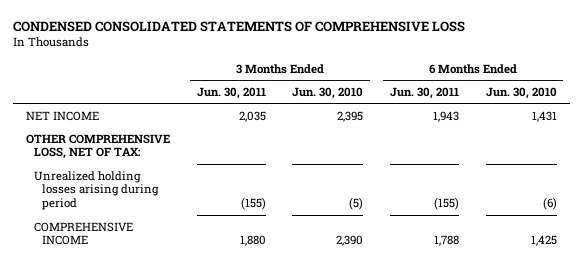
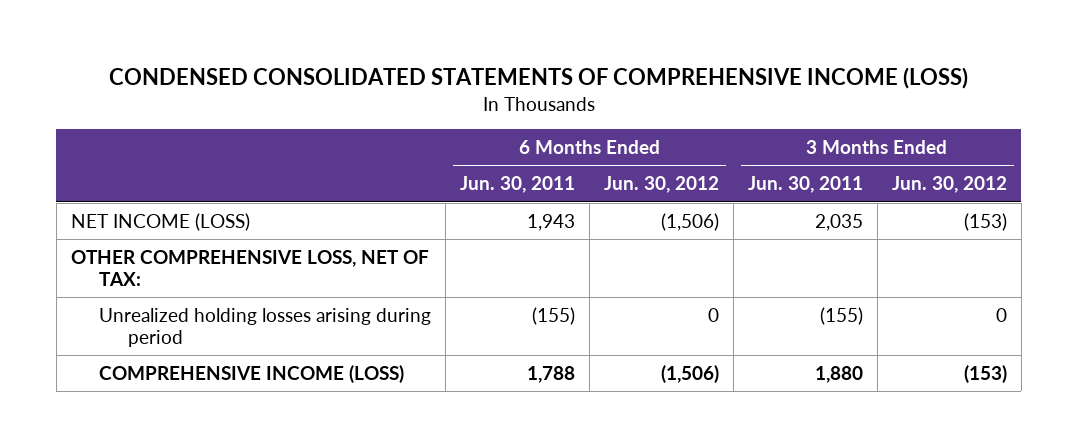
- CONDENSED CONSOLIDATED STATEMENTS OF COMPREHENSIVE LOSS
+ CONDENSED CONSOLIDATED STATEMENTS OF COMPREHENSIVE INCOME (LOSS)
- | 3 Months Ended Jun. 30, 2011 | 3 Months Ended Jun. 30, 2010 | 6 Months Ended Jun. 30, 2011 | 6 Months Ended Jun. 30, 2010
+ | 6 Months Ended Jun. 30, 2011 | 6 Months Ended Jun. 30, 2012 | 3 Months Ended Jun. 30, 2011 | 3 Months Ended Jun. 30, 2012
- NET INCOME | 2,035 | 2,395 | 1,943 | 1,431
+ NET INCOME (LOSS) | 1,943 | (1,506) | 2,035 | (153)
- COMPREHENSIVE INCOME | 1,880 | 2,390 | 1,788 | 1,425
+ COMPREHENSIVE INCOME (LOSS) | 1,788 | (1,506) | 1,880 | (153)

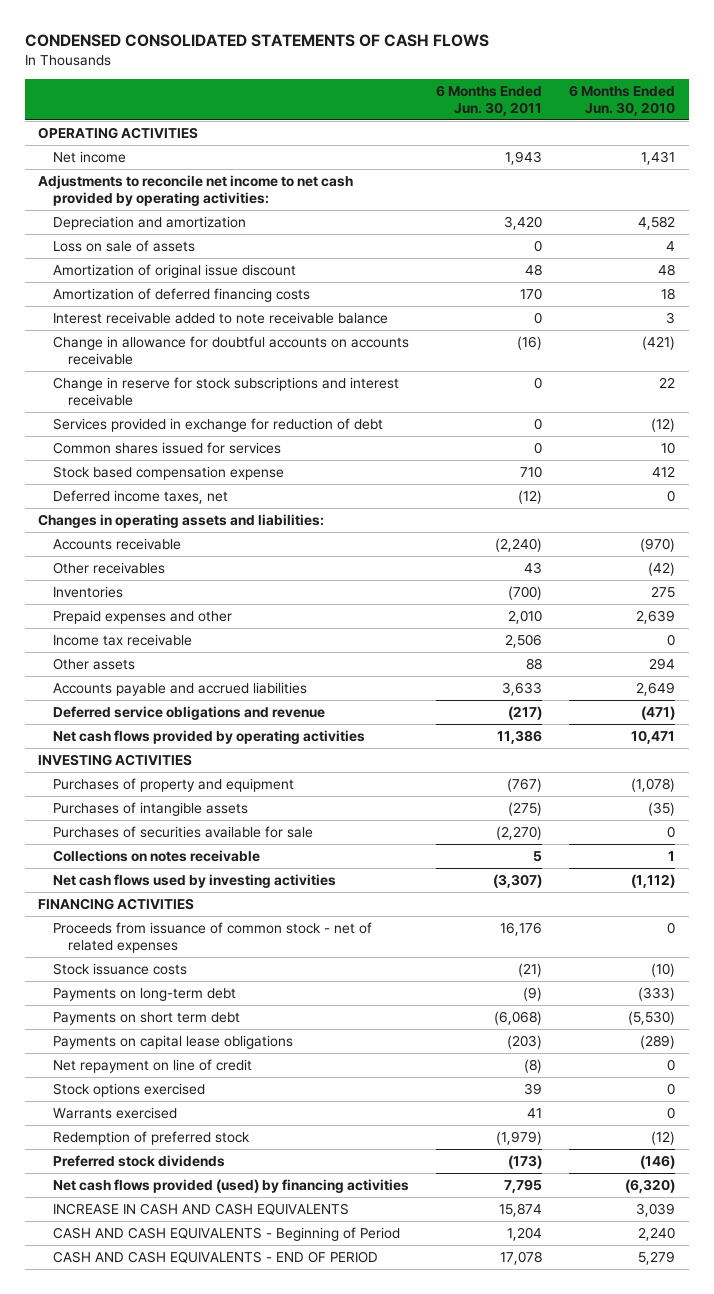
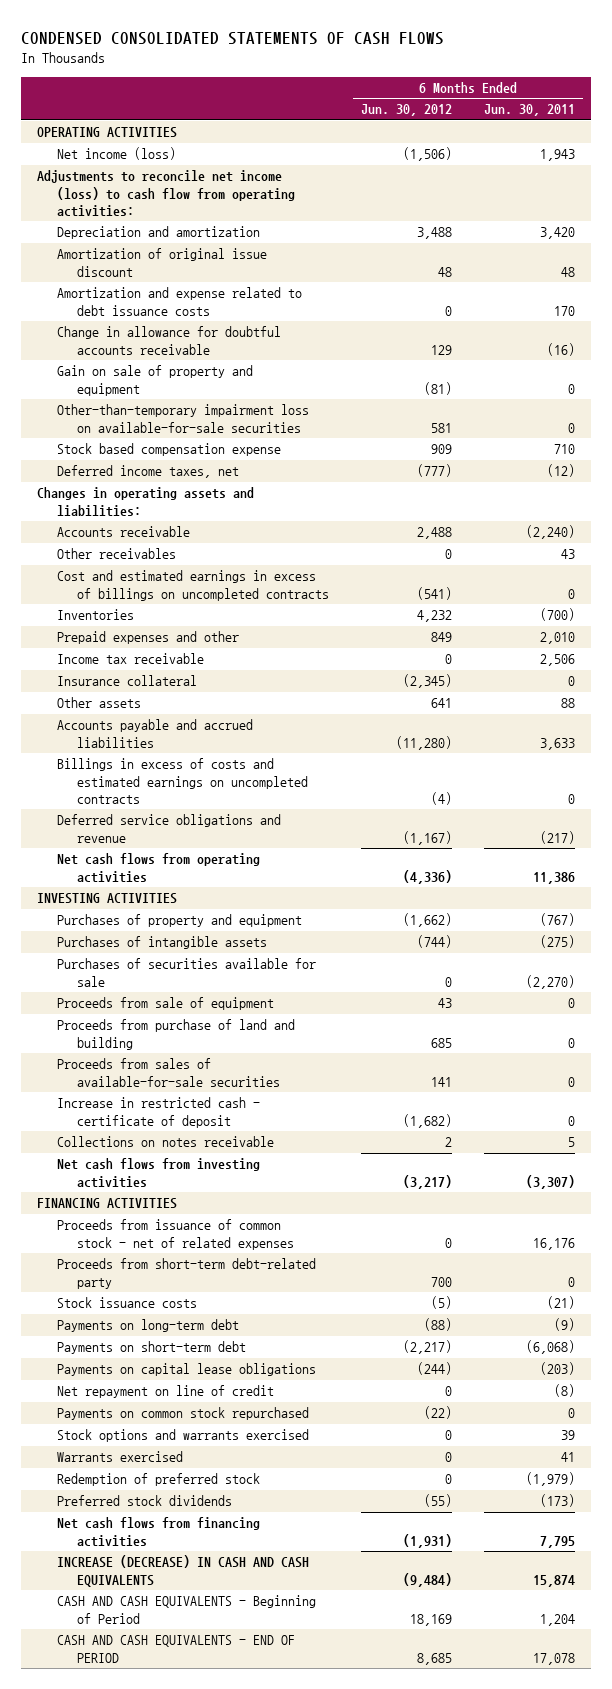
- | 6 Months Ended Jun. 30, 2011 | 6 Months Ended Jun. 30, 2010
+ | 6 Months Ended Jun. 30, 2012 | 6 Months Ended Jun. 30, 2011
- Net income | 1,943 | 1,431
- Adjustments to reconcile net income to net cash provided by operating activities:
+ Net income (loss) | (1,506) | 1,943
+ Adjustments to reconcile net income (loss) to cash flow from operating activities:
- Loss on sale of assets | 0 | 4
- Amortization of deferred financing costs | 170 | 18
- Interest receivable added to note receivable balance | 0 | 3
- Change in allowance for doubtful accounts on accounts receivable | (16) | (421)
- Change in reserve for stock subscriptions and interest receivable | 0 | 22
- Services provided in exchange for reduction of debt | 0 | (12)
- Common shares issued for services | 0 | 10
+ Amortization and expense related to debt issuance costs | 0 | 170
+ Change in allowance for doubtful accounts receivable | 129 | (16)
+ Gain on sale of property and equipment | (81) | 0
+ Other-than-temporary impairment loss on available-for-sale securities | 581 | 0
+ Cost and estimated earnings in excess of billings on uncompleted contracts | (541) | 0
+ Insurance collateral | (2,345) | 0
+ Billings in excess of costs and estimated earnings on uncompleted contracts | (4) | 0
- Net cash flows provided by operating activities | 11,386 | 10,471
+ Net cash flows from operating activities | (4,336) | 11,386
+ Proceeds from sale of equipment | 43 | 0
+ Proceeds from purchase of land and building | 685 | 0
+ Proceeds from sales of available-for-sale securities | 141 | 0
+ Increase in restricted cash - certificate of deposit | (1,682) | 0
- Net cash flows used by investing activities | (3,307) | (1,112)
+ Net cash flows from investing activities | (3,217) | (3,307)
+ Proceeds from short-term debt-related party | 700 | 0
- Payments on short term debt | (6,068) | (5,530)
+ Payments on short-term debt | (2,217) | (6,068)
- Stock options exercised | 39 | 0
+ Payments on common stock repurchased | (22) | 0
+ Stock options and warrants exercised | 0 | 39
- Net cash flows provided (used) by financing activities | 7,795 | (6,320)
- INCREASE IN CASH AND CASH EQUIVALENTS | 15,874 | 3,039
+ Net cash flows from financing activities | (1,931) | 7,795
+ INCREASE (DECREASE) IN CASH AND CASH EQUIVALENTS | (9,484) | 15,874

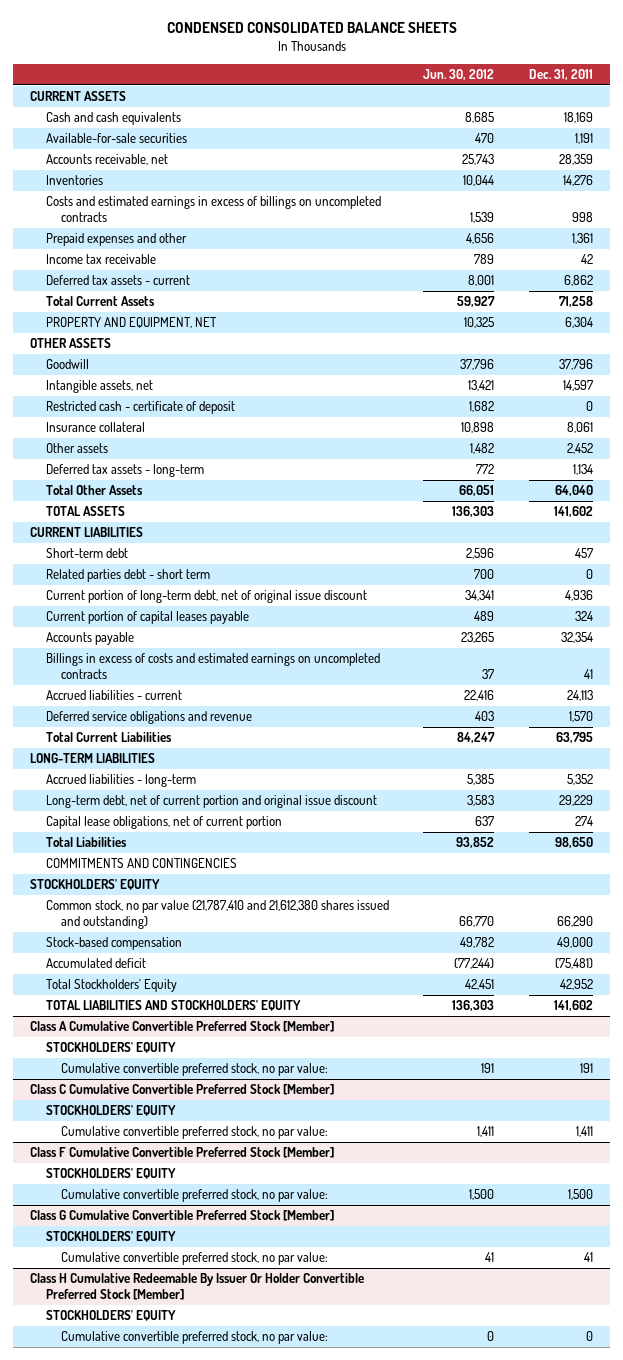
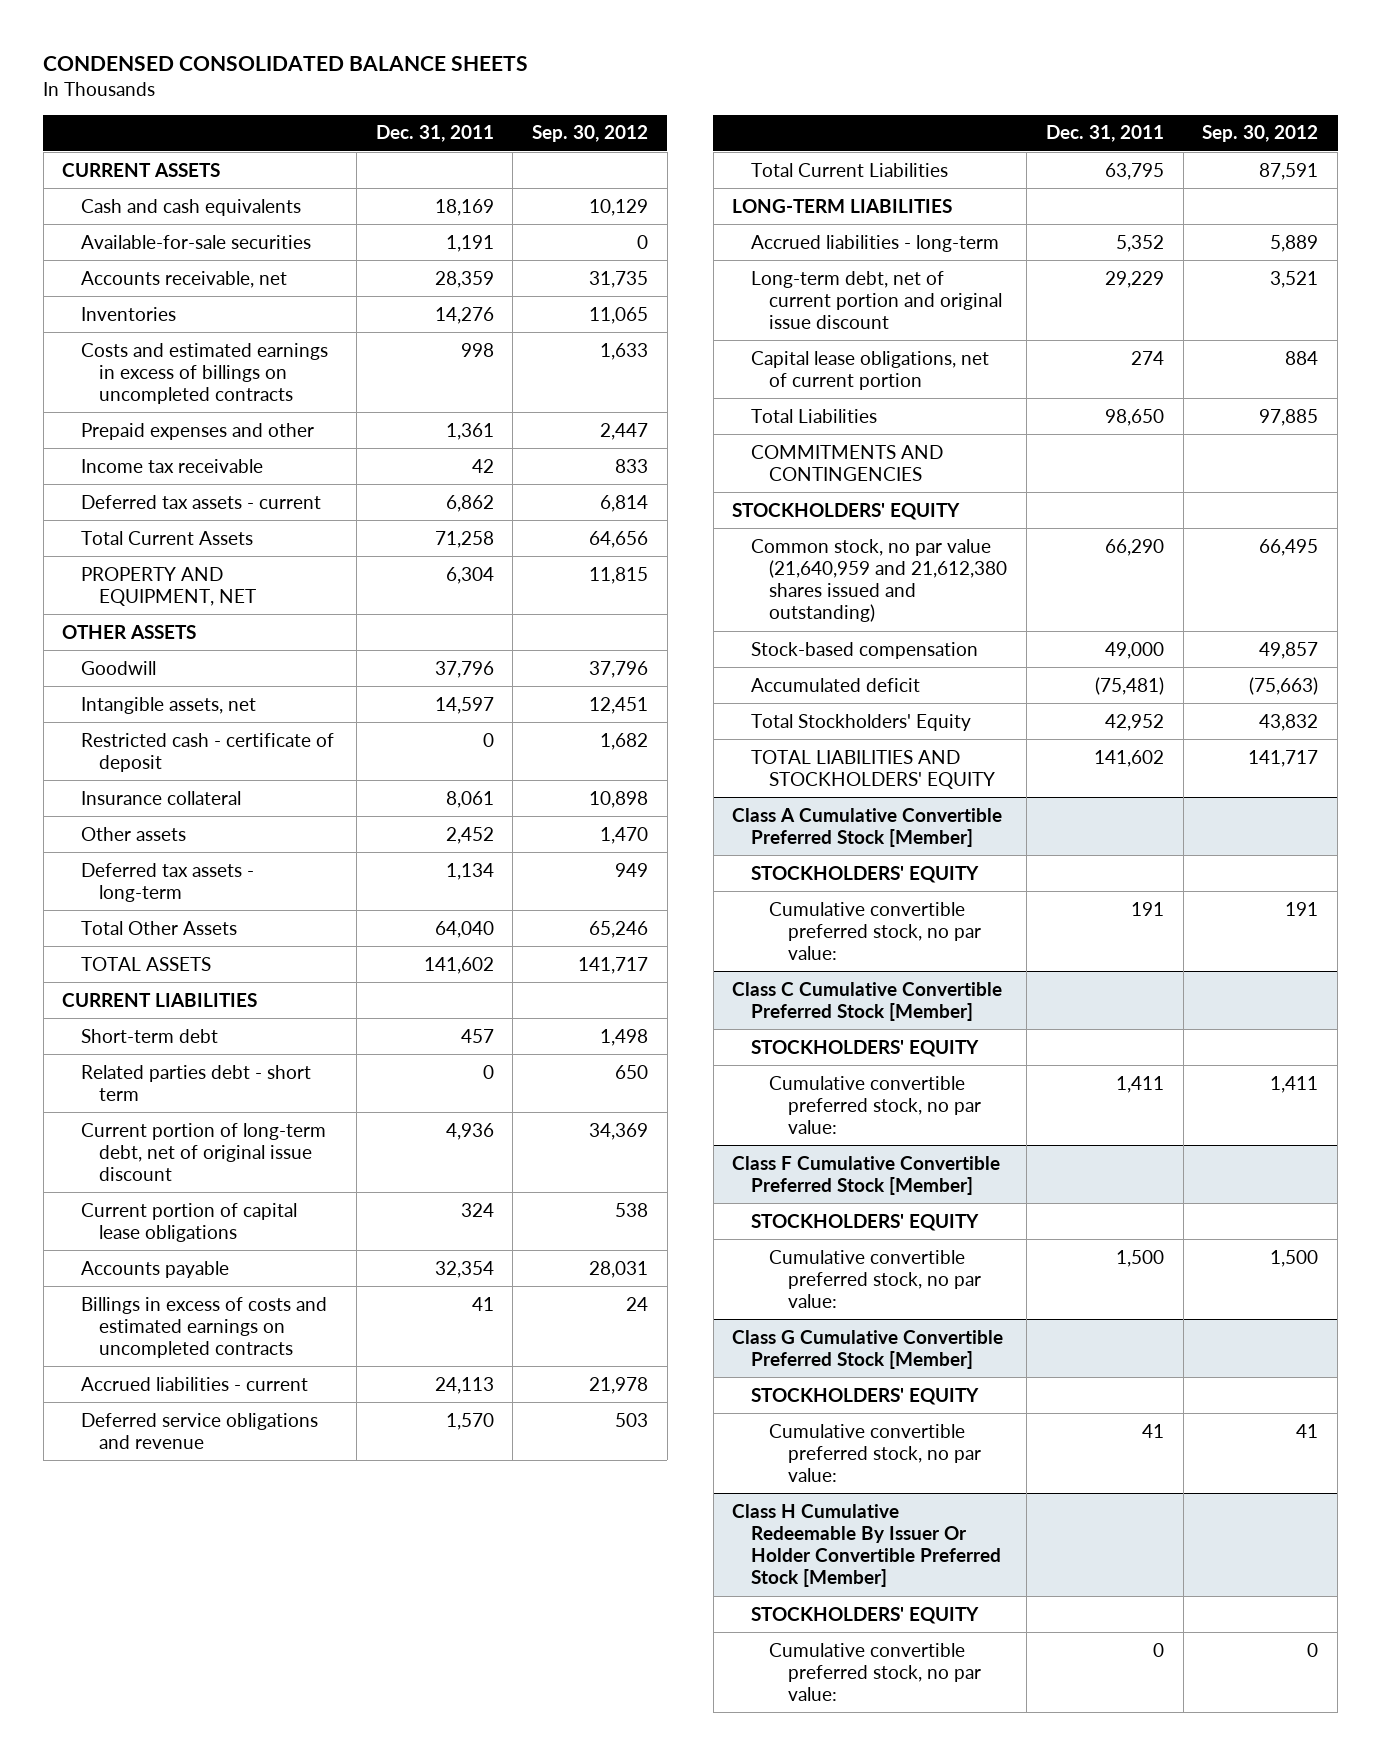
- | Jun. 30, 2012 | Dec. 31, 2011
+ | Dec. 31, 2011 | Sep. 30, 2012
- Current portion of capital leases payable | 489 | 324
+ Current portion of capital lease obligations | 324 | 538
- Common stock, no par value (21,787,410 and 21,612,380 shares issued and outstanding) | 66,770 | 66,290
+ Common stock, no par value (21,640,959 and 21,612,380 shares issued and outstanding) | 66,290 | 66,495

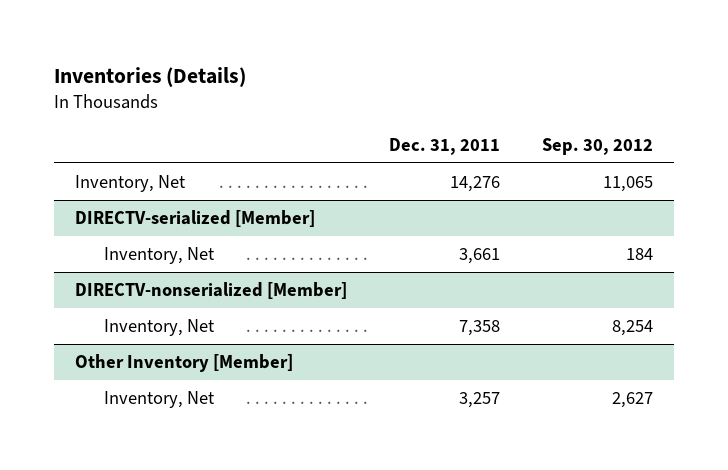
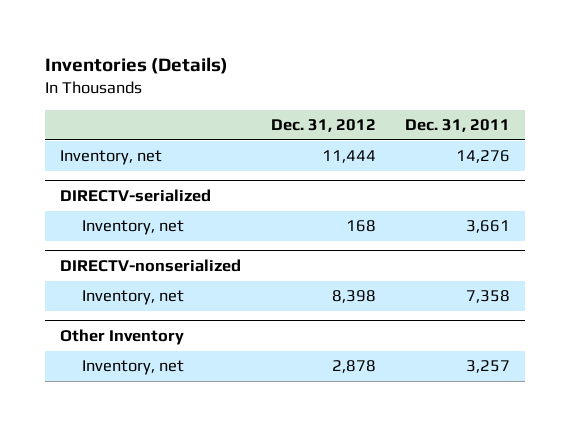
- | Dec. 31, 2011 | Sep. 30, 2012
+ | Dec. 31, 2012 | Dec. 31, 2011
- Inventory, Net | 14,276 | 11,065
- DIRECTV-serialized [Member]
- Inventory, Net | 3,661 | 184
- DIRECTV-nonserialized [Member]
- Inventory, Net | 7,358 | 8,254
- Other Inventory [Member]
- Inventory, Net | 3,257 | 2,627
+ Inventory, net | 11,444 | 14,276
+ DIRECTV-serialized
+ Inventory, net | 168 | 3,661
+ DIRECTV-nonserialized
+ Inventory, net | 8,398 | 7,358
+ Other Inventory
+ Inventory, net | 2,878 | 3,257

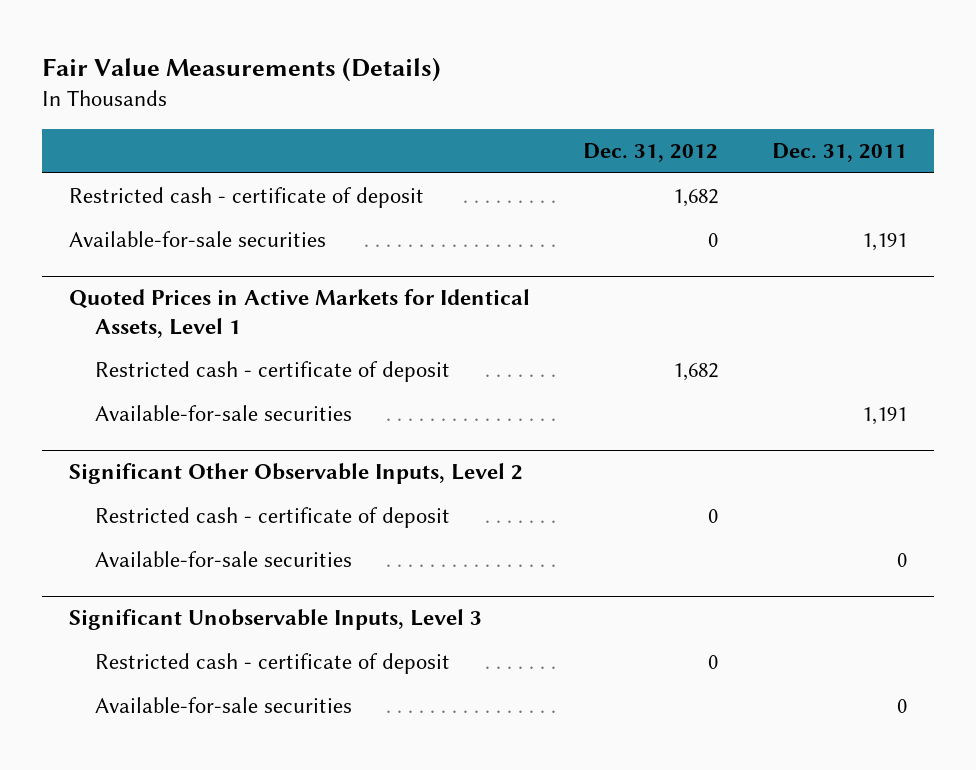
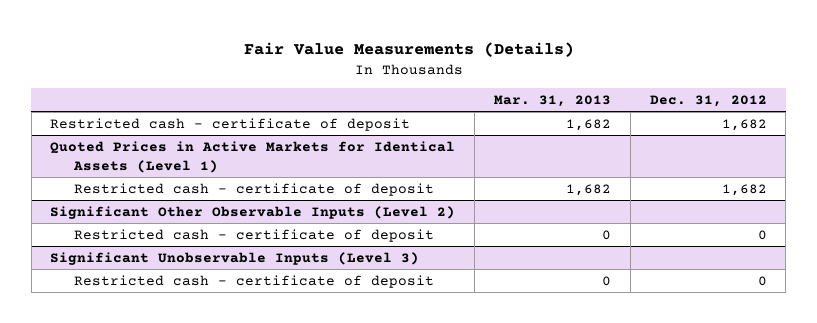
- | Dec. 31, 2012 | Dec. 31, 2011
+ | Mar. 31, 2013 | Dec. 31, 2012
- Available-for-sale securities | 0 | 1,191
- Quoted Prices in Active Markets for Identical Assets, Level 1
+ Quoted Prices in Active Markets for Identical Assets (Level 1)
- Available-for-sale securities | | 1,191
- Significant Other Observable Inputs, Level 2
+ Significant Other Observable Inputs (Level 2)
- Available-for-sale securities | | 0
- Significant Unobservable Inputs, Level 3
+ Significant Unobservable Inputs (Level 3)
- Available-for-sale securities | | 0

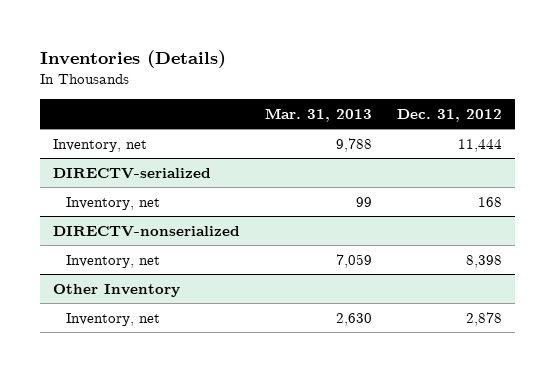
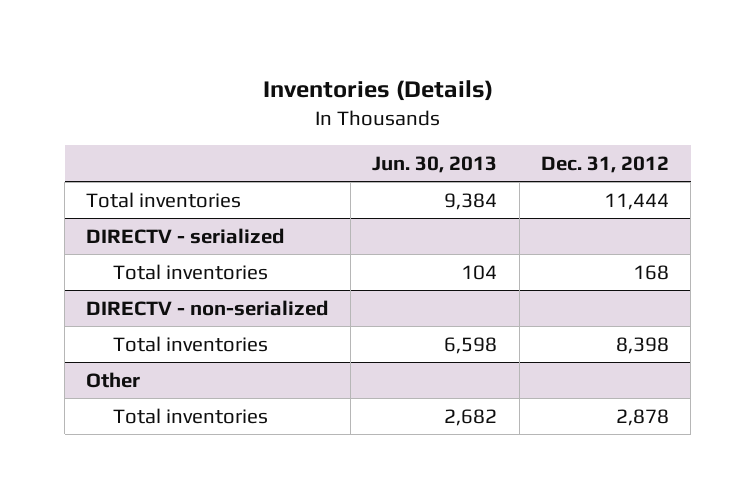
- | Mar. 31, 2013 | Dec. 31, 2012
+ | Jun. 30, 2013 | Dec. 31, 2012
- Inventory, net | 9,788 | 11,444
- DIRECTV-serialized
- Inventory, net | 99 | 168
- DIRECTV-nonserialized
- Inventory, net | 7,059 | 8,398
- Other Inventory
- Inventory, net | 2,630 | 2,878
+ Total inventories | 9,384 | 11,444
+ DIRECTV - serialized
+ Total inventories | 104 | 168
+ DIRECTV - non-serialized
+ Total inventories | 6,598 | 8,398
+ Other
+ Total inventories | 2,682 | 2,878

